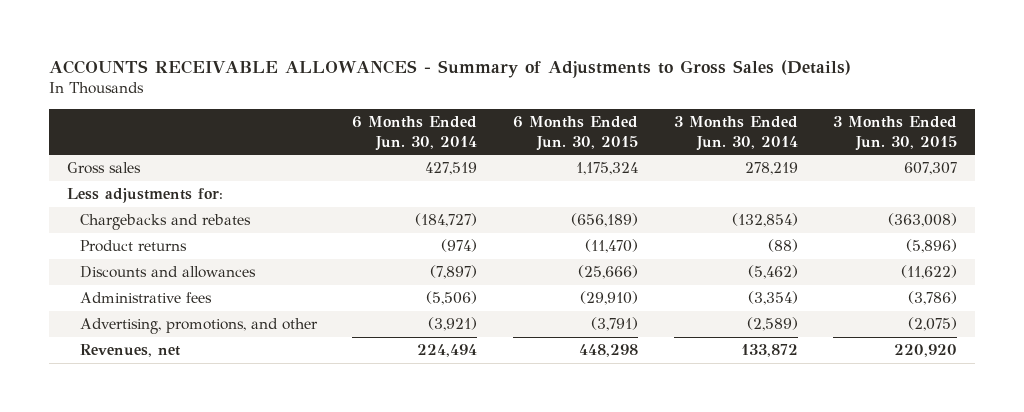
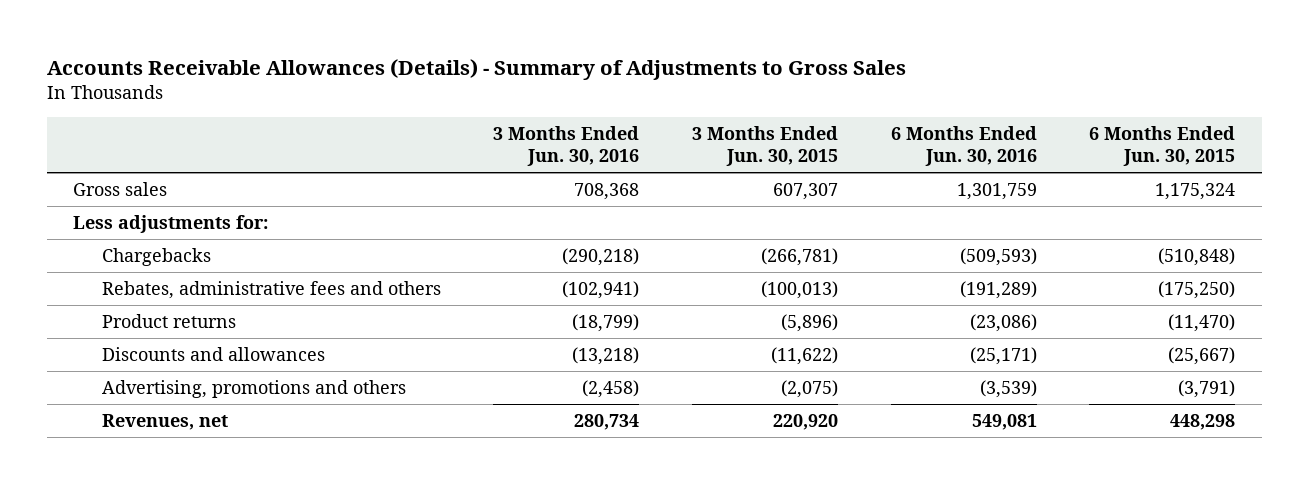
- ACCOUNTS RECEIVABLE ALLOWANCES - Summary of Adjustments to Gross Sales (Details)
+ Accounts Receivable Allowances (Details) - Summary of Adjustments to Gross Sales
- | 6 Months Ended Jun. 30, 2014 | 6 Months Ended Jun. 30, 2015 | 3 Months Ended Jun. 30, 2014 | 3 Months Ended Jun. 30, 2015
+ | 3 Months Ended Jun. 30, 2016 | 3 Months Ended Jun. 30, 2015 | 6 Months Ended Jun. 30, 2016 | 6 Months Ended Jun. 30, 2015
- Chargebacks and rebates | (184,727) | (656,189) | (132,854) | (363,008)
+ Chargebacks | (290,218) | (266,781) | (509,593) | (510,848)
+ Rebates, administrative fees and others | (102,941) | (100,013) | (191,289) | (175,250)
- Discounts and allowances | (7,897) | (25,666) | (5,462) | (11,622)
- Administrative fees | (5,506) | (29,910) | (3,354) | (3,786)
- Advertising, promotions, and other | (3,921) | (3,791) | (2,589) | (2,075)
+ Discounts and allowances | (13,218) | (11,622) | (25,171) | (25,667)
+ Advertising, promotions and others | (2,458) | (2,075) | (3,539) | (3,791)

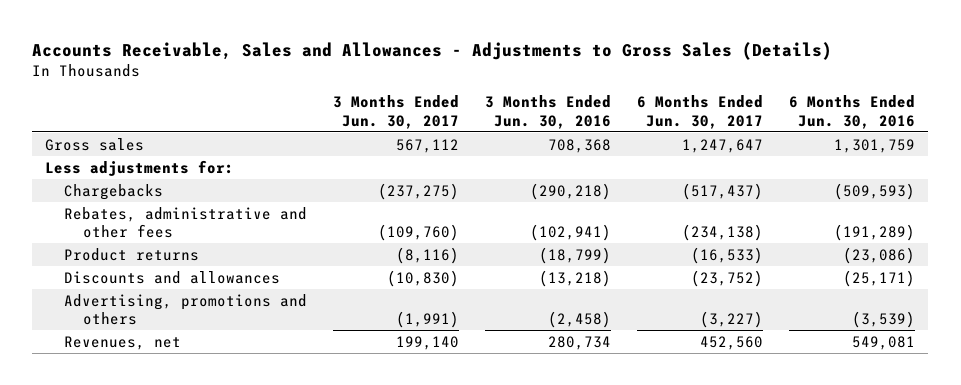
- Accounts Receivable Allowances (Details) - Summary of Adjustments to Gross Sales
+ Accounts Receivable, Sales and Allowances - Adjustments to Gross Sales (Details)
- | 3 Months Ended Jun. 30, 2016 | 3 Months Ended Jun. 30, 2015 | 6 Months Ended Jun. 30, 2016 | 6 Months Ended Jun. 30, 2015
+ | 3 Months Ended Jun. 30, 2017 | 3 Months Ended Jun. 30, 2016 | 6 Months Ended Jun. 30, 2017 | 6 Months Ended Jun. 30, 2016
- Rebates, administrative fees and others | (102,941) | (100,013) | (191,289) | (175,250)
+ Rebates, administrative and other fees | (109,760) | (102,941) | (234,138) | (191,289)

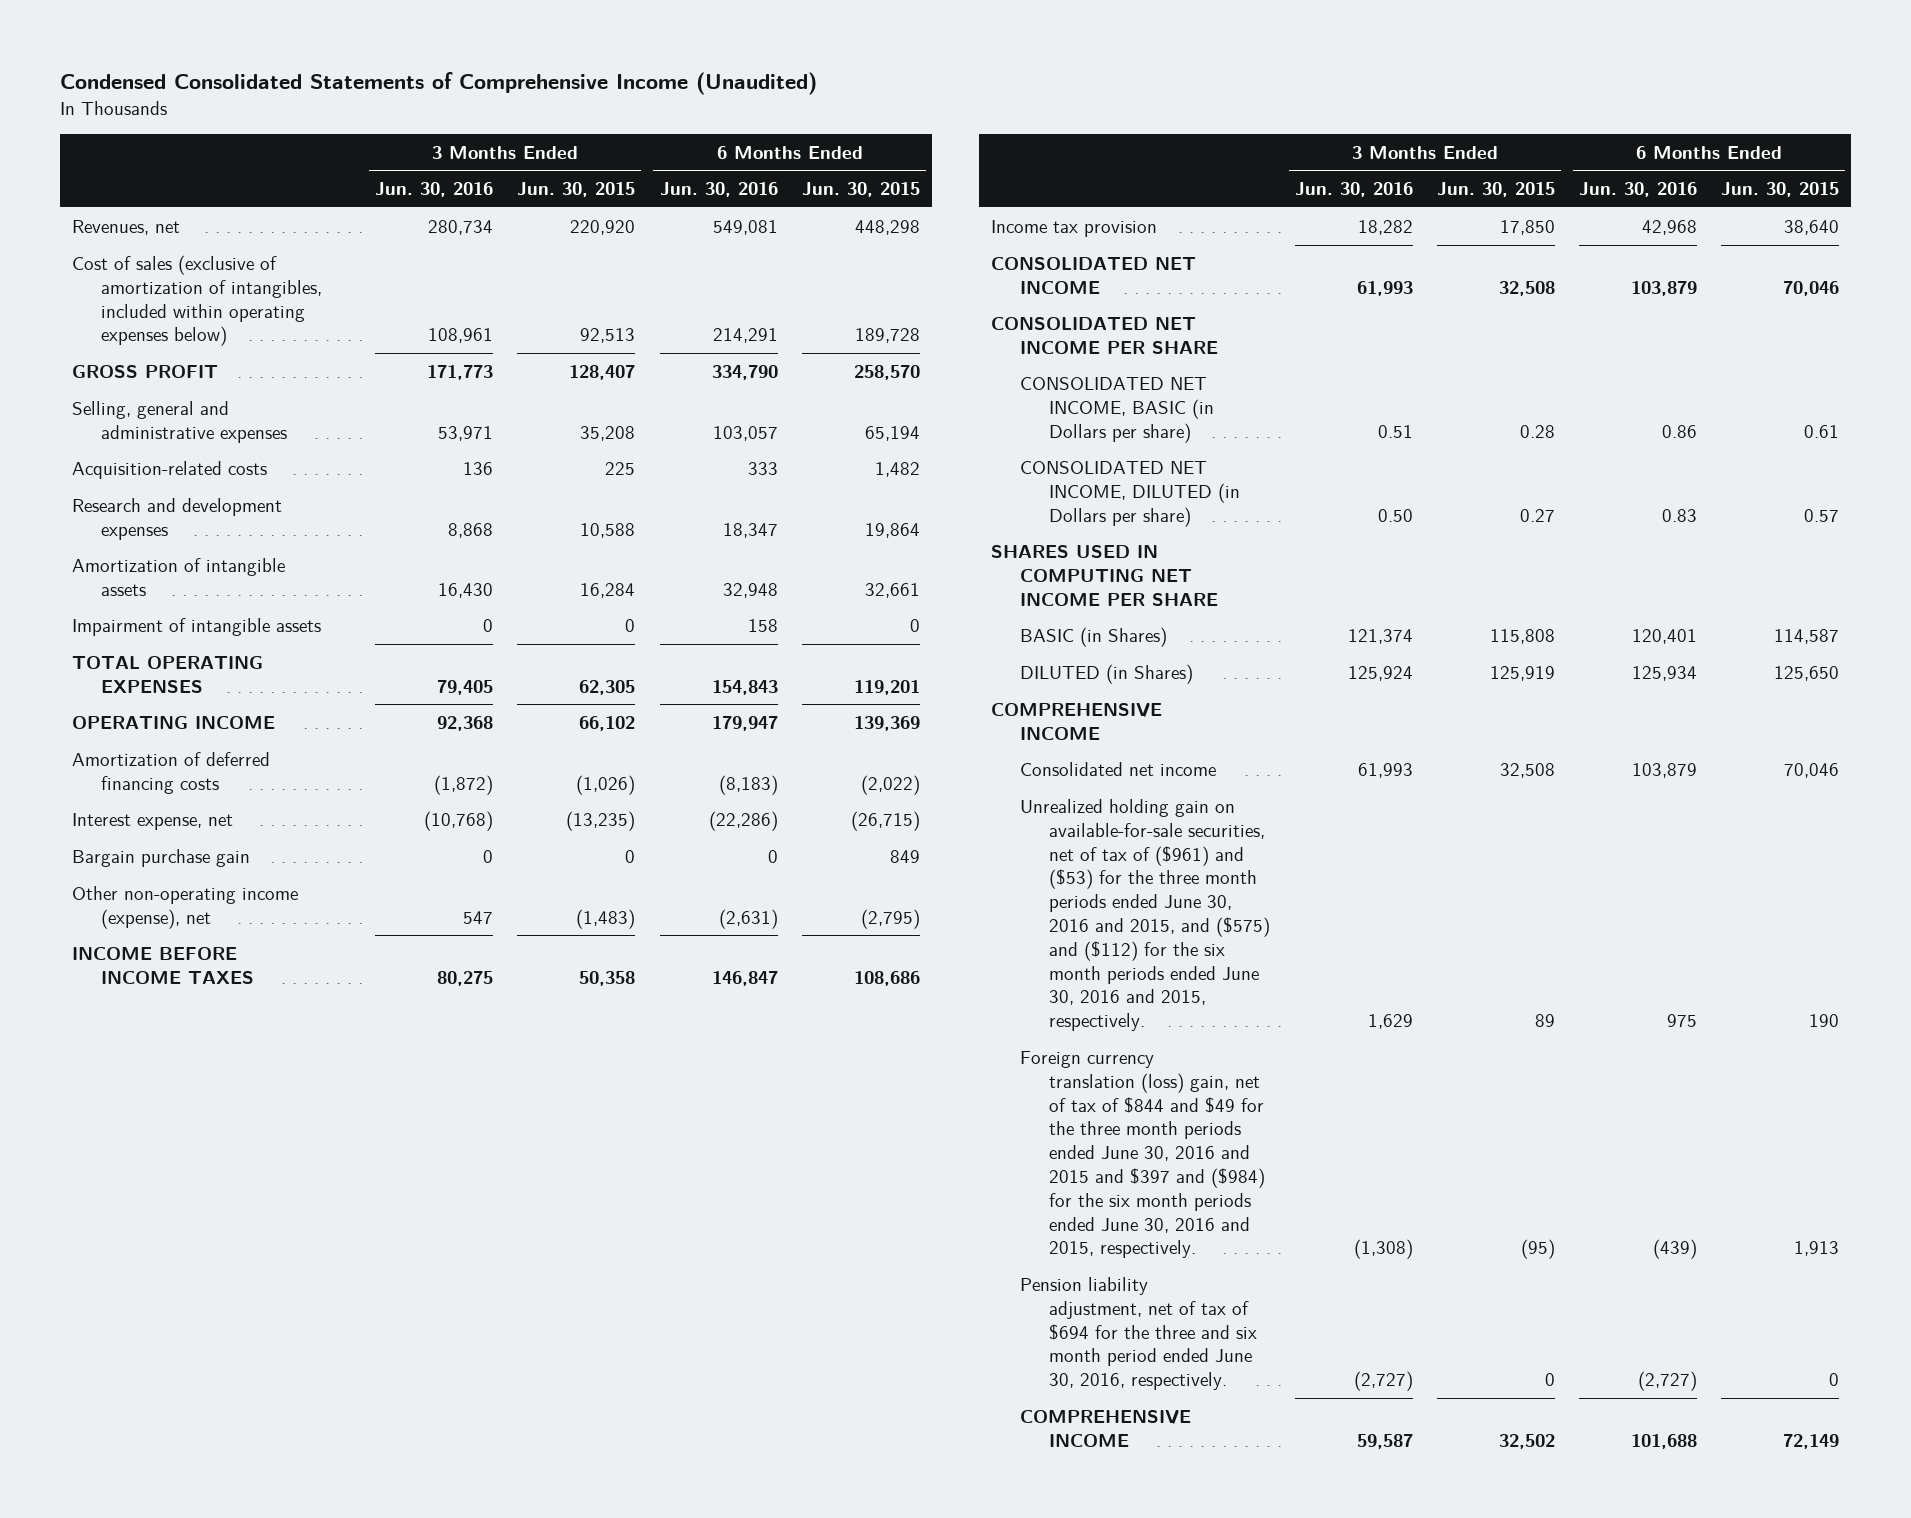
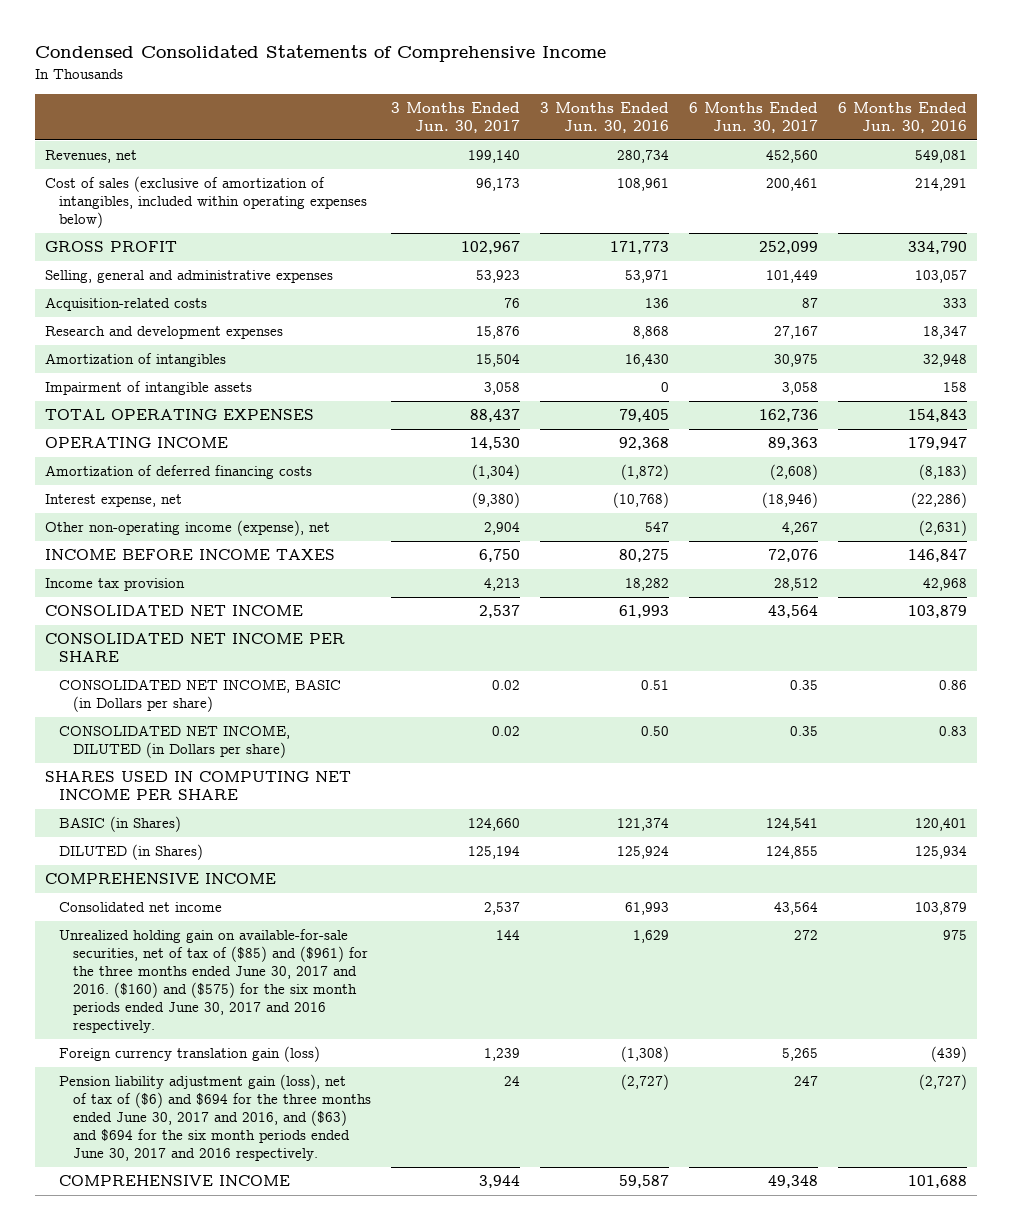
- Condensed Consolidated Statements of Comprehensive Income (Unaudited)
+ Condensed Consolidated Statements of Comprehensive Income
- | 3 Months Ended Jun. 30, 2016 | 3 Months Ended Jun. 30, 2015 | 6 Months Ended Jun. 30, 2016 | 6 Months Ended Jun. 30, 2015
+ | 3 Months Ended Jun. 30, 2017 | 3 Months Ended Jun. 30, 2016 | 6 Months Ended Jun. 30, 2017 | 6 Months Ended Jun. 30, 2016
- Amortization of intangible assets | 16,430 | 16,284 | 32,948 | 32,661
+ Amortization of intangibles | 15,504 | 16,430 | 30,975 | 32,948
- Bargain purchase gain | 0 | 0 | 0 | 849
- Unrealized holding gain on available-for-sale securities, net of tax of ($961) and ($53) for the three month periods ended June 30, 2016 and 2015, and ($575) and ($112) for the six month periods ended June 30, 2016 and 2015, respectively. | 1,629 | 89 | 975 | 190
- Foreign currency translation (loss) gain, net of tax of $844 and $49 for the three month periods ended June 30, 2016 and 2015 and $397 and ($984) for the six month periods ended June 30, 2016 and 2015, respectively. | (1,308) | (95) | (439) | 1,913
- Pension liability adjustment, net of tax of $694 for the three and six month period ended June 30, 2016, respectively. | (2,727) | 0 | (2,727) | 0
+ Unrealized holding gain on available-for-sale securities, net of tax of ($85) and ($961) for the three months ended June 30, 2017 and 2016. ($160) and ($575) for the six month periods ended June 30, 2017 and 2016 respectively. | 144 | 1,629 | 272 | 975
+ Foreign currency translation gain (loss) | 1,239 | (1,308) | 5,265 | (439)
+ Pension liability adjustment gain (loss), net of tax of ($6) and $694 for the three months ended June 30, 2017 and 2016, and ($63) and $694 for the six month periods ended June 30, 2017 and 2016 respectively. | 24 | (2,727) | 247 | (2,727)

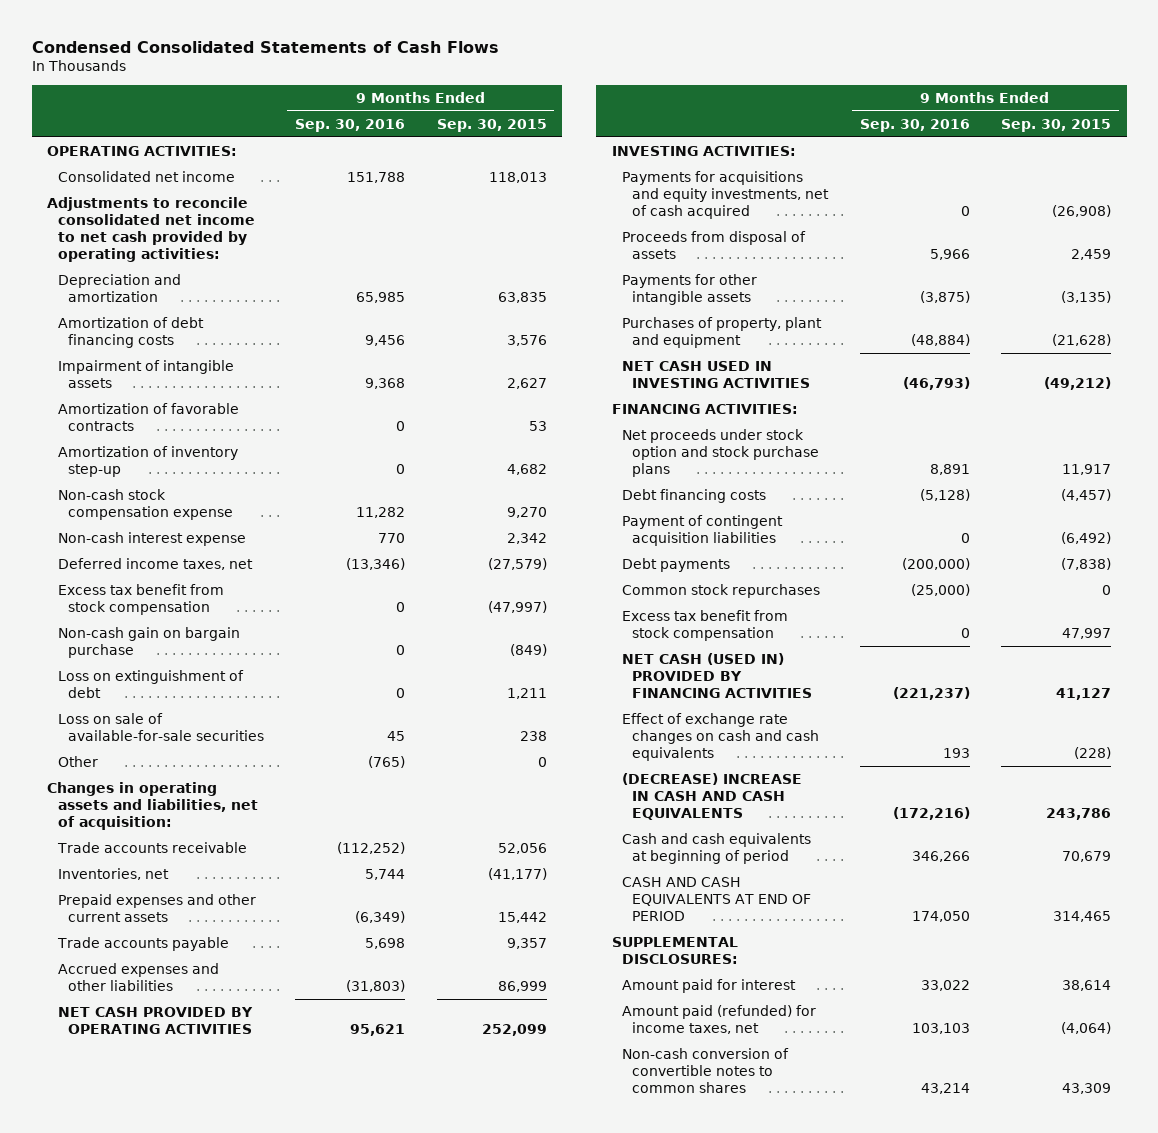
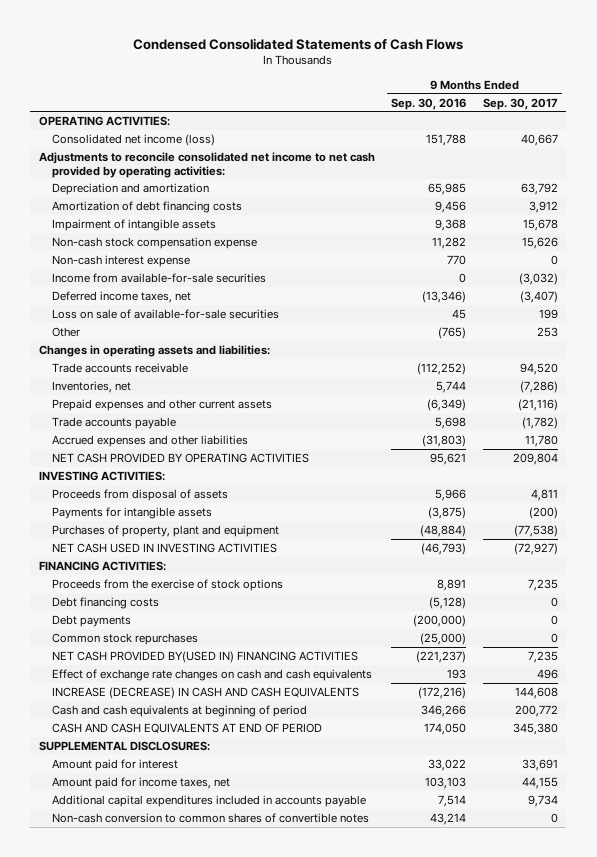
- | 9 Months Ended Sep. 30, 2016 | 9 Months Ended Sep. 30, 2015
+ | 9 Months Ended Sep. 30, 2016 | 9 Months Ended Sep. 30, 2017
- Consolidated net income | 151,788 | 118,013
+ Consolidated net income (loss) | 151,788 | 40,667
- Amortization of favorable contracts | 0 | 53
- Amortization of inventory step-up | 0 | 4,682
+ Income from available-for-sale securities | 0 | (3,032)
- Excess tax benefit from stock compensation | 0 | (47,997)
- Non-cash gain on bargain purchase | 0 | (849)
- Loss on extinguishment of debt | 0 | 1,211
- Changes in operating assets and liabilities, net of acquisition:
+ Changes in operating assets and liabilities:
- Payments for acquisitions and equity investments, net of cash acquired | 0 | (26,908)
- Payments for other intangible assets | (3,875) | (3,135)
+ Payments for intangible assets | (3,875) | (200)
- Net proceeds under stock option and stock purchase plans | 8,891 | 11,917
+ Proceeds from the exercise of stock options | 8,891 | 7,235
- Payment of contingent acquisition liabilities | 0 | (6,492)
- Excess tax benefit from stock compensation | 0 | 47,997
- NET CASH (USED IN) PROVIDED BY FINANCING ACTIVITIES | (221,237) | 41,127
+ NET CASH PROVIDED BY(USED IN) FINANCING ACTIVITIES | (221,237) | 7,235
- (DECREASE) INCREASE IN CASH AND CASH EQUIVALENTS | (172,216) | 243,786
+ INCREASE (DECREASE) IN CASH AND CASH EQUIVALENTS | (172,216) | 144,608
- Amount paid (refunded) for income taxes, net | 103,103 | (4,064)
- Non-cash conversion of convertible notes to common shares | 43,214 | 43,309
+ Amount paid for income taxes, net | 103,103 | 44,155
+ Additional capital expenditures included in accounts payable | 7,514 | 9,734
+ Non-cash conversion to common shares of convertible notes | 43,214 | 0

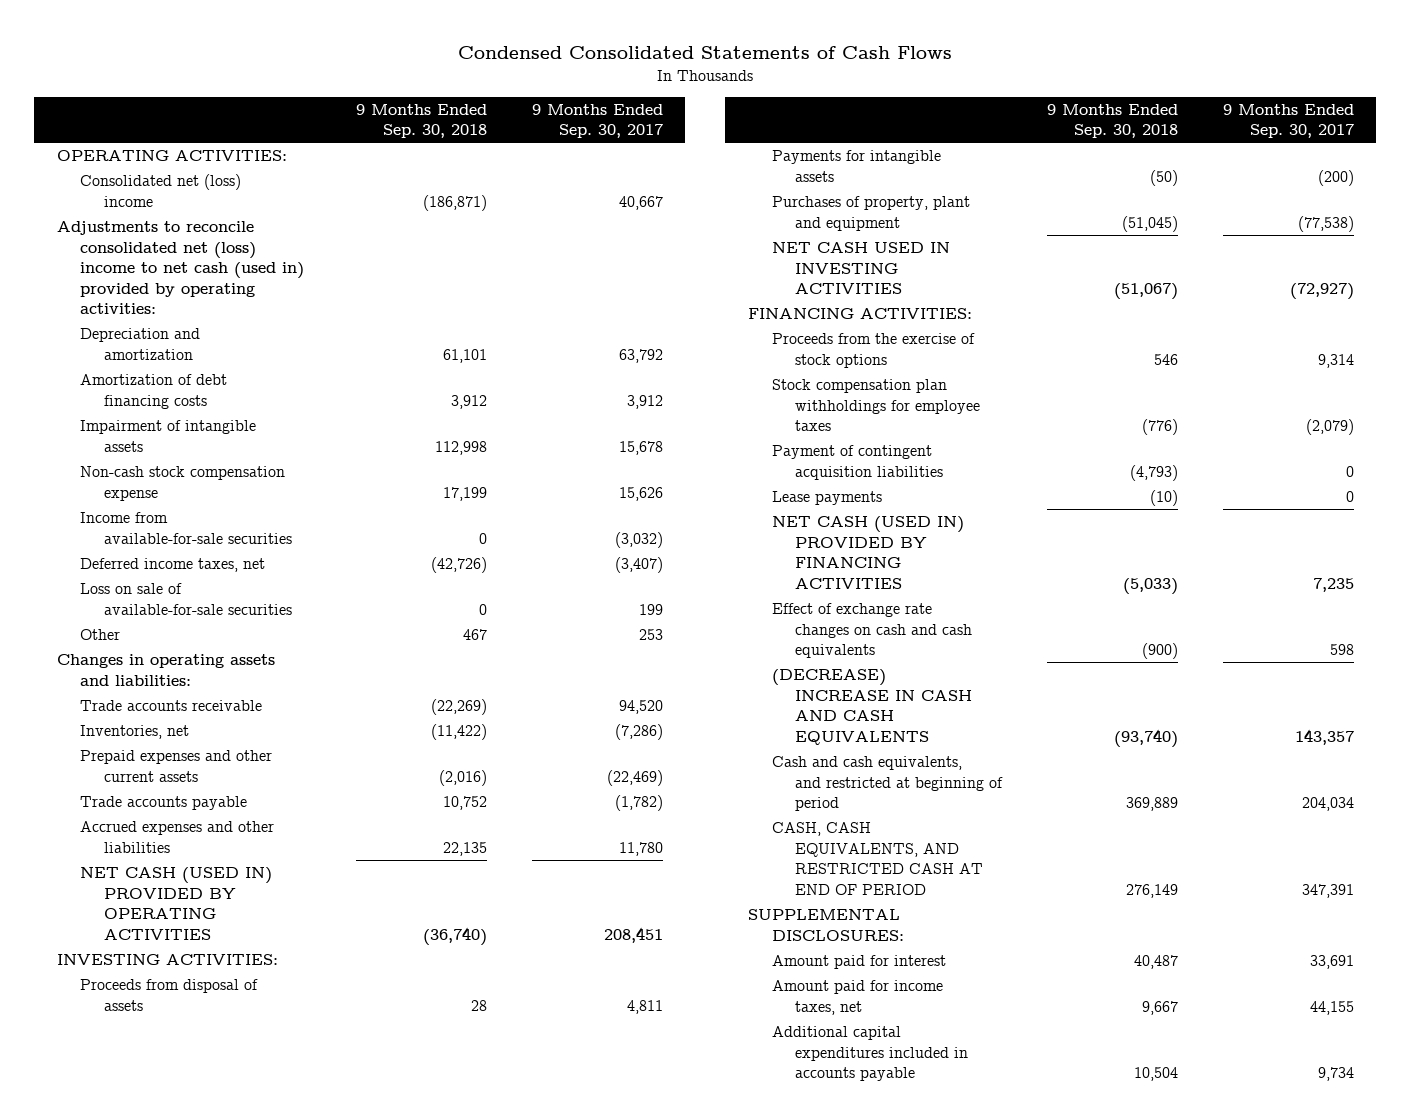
- | 9 Months Ended Sep. 30, 2016 | 9 Months Ended Sep. 30, 2017
+ | 9 Months Ended Sep. 30, 2018 | 9 Months Ended Sep. 30, 2017
- Consolidated net income (loss) | 151,788 | 40,667
- Adjustments to reconcile consolidated net income to net cash provided by operating activities:
+ Consolidated net (loss) income | (186,871) | 40,667
+ Adjustments to reconcile consolidated net (loss) income to net cash (used in) provided by operating activities:
- Non-cash interest expense | 770 | 0
- Prepaid expenses and other current assets | (6,349) | (21,116)
+ Prepaid expenses and other current assets | (2,016) | (22,469)
- NET CASH PROVIDED BY OPERATING ACTIVITIES | 95,621 | 209,804
+ NET CASH (USED IN) PROVIDED BY OPERATING ACTIVITIES | (36,740) | 208,451
- Proceeds from the exercise of stock options | 8,891 | 7,235
- Debt financing costs | (5,128) | 0
- Debt payments | (200,000) | 0
- Common stock repurchases | (25,000) | 0
- NET CASH PROVIDED BY(USED IN) FINANCING ACTIVITIES | (221,237) | 7,235
- Effect of exchange rate changes on cash and cash equivalents | 193 | 496
- INCREASE (DECREASE) IN CASH AND CASH EQUIVALENTS | (172,216) | 144,608
- Cash and cash equivalents at beginning of period | 346,266 | 200,772
- CASH AND CASH EQUIVALENTS AT END OF PERIOD | 174,050 | 345,380
+ Proceeds from the exercise of stock options | 546 | 9,314
+ Stock compensation plan withholdings for employee taxes | (776) | (2,079)
+ Payment of contingent acquisition liabilities | (4,793) | 0
+ Lease payments | (10) | 0
+ NET CASH (USED IN) PROVIDED BY FINANCING ACTIVITIES | (5,033) | 7,235
+ Effect of exchange rate changes on cash and cash equivalents | (900) | 598
+ (DECREASE) INCREASE IN CASH AND CASH EQUIVALENTS | (93,740) | 143,357
+ Cash and cash equivalents, and restricted at beginning of period | 369,889 | 204,034
+ CASH, CASH EQUIVALENTS, AND RESTRICTED CASH AT END OF PERIOD | 276,149 | 347,391
- Non-cash conversion to common shares of convertible notes | 43,214 | 0

